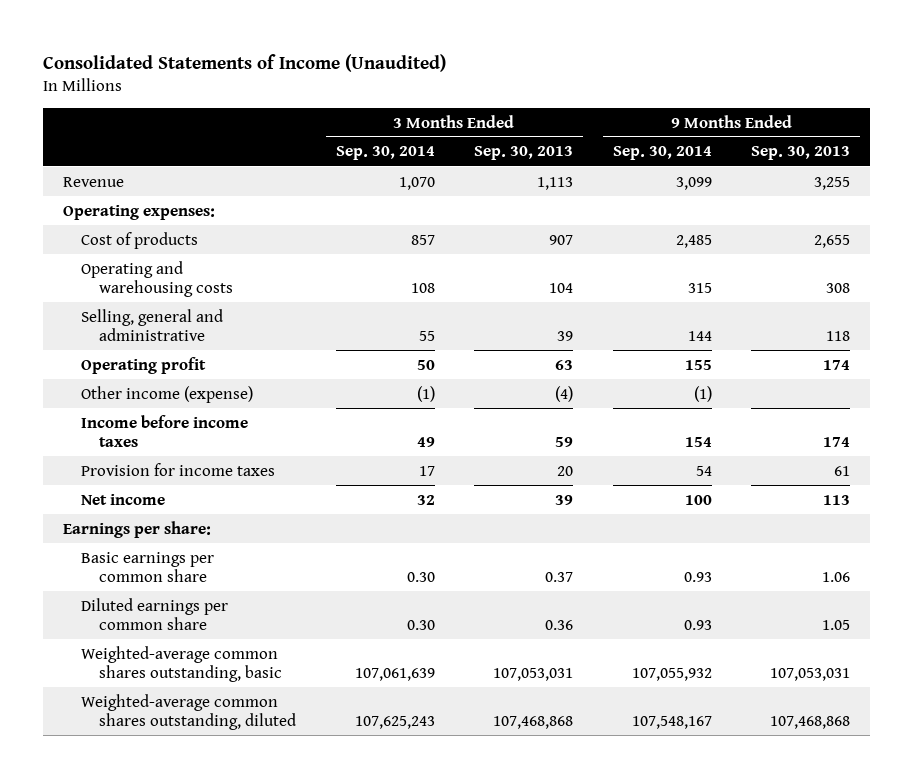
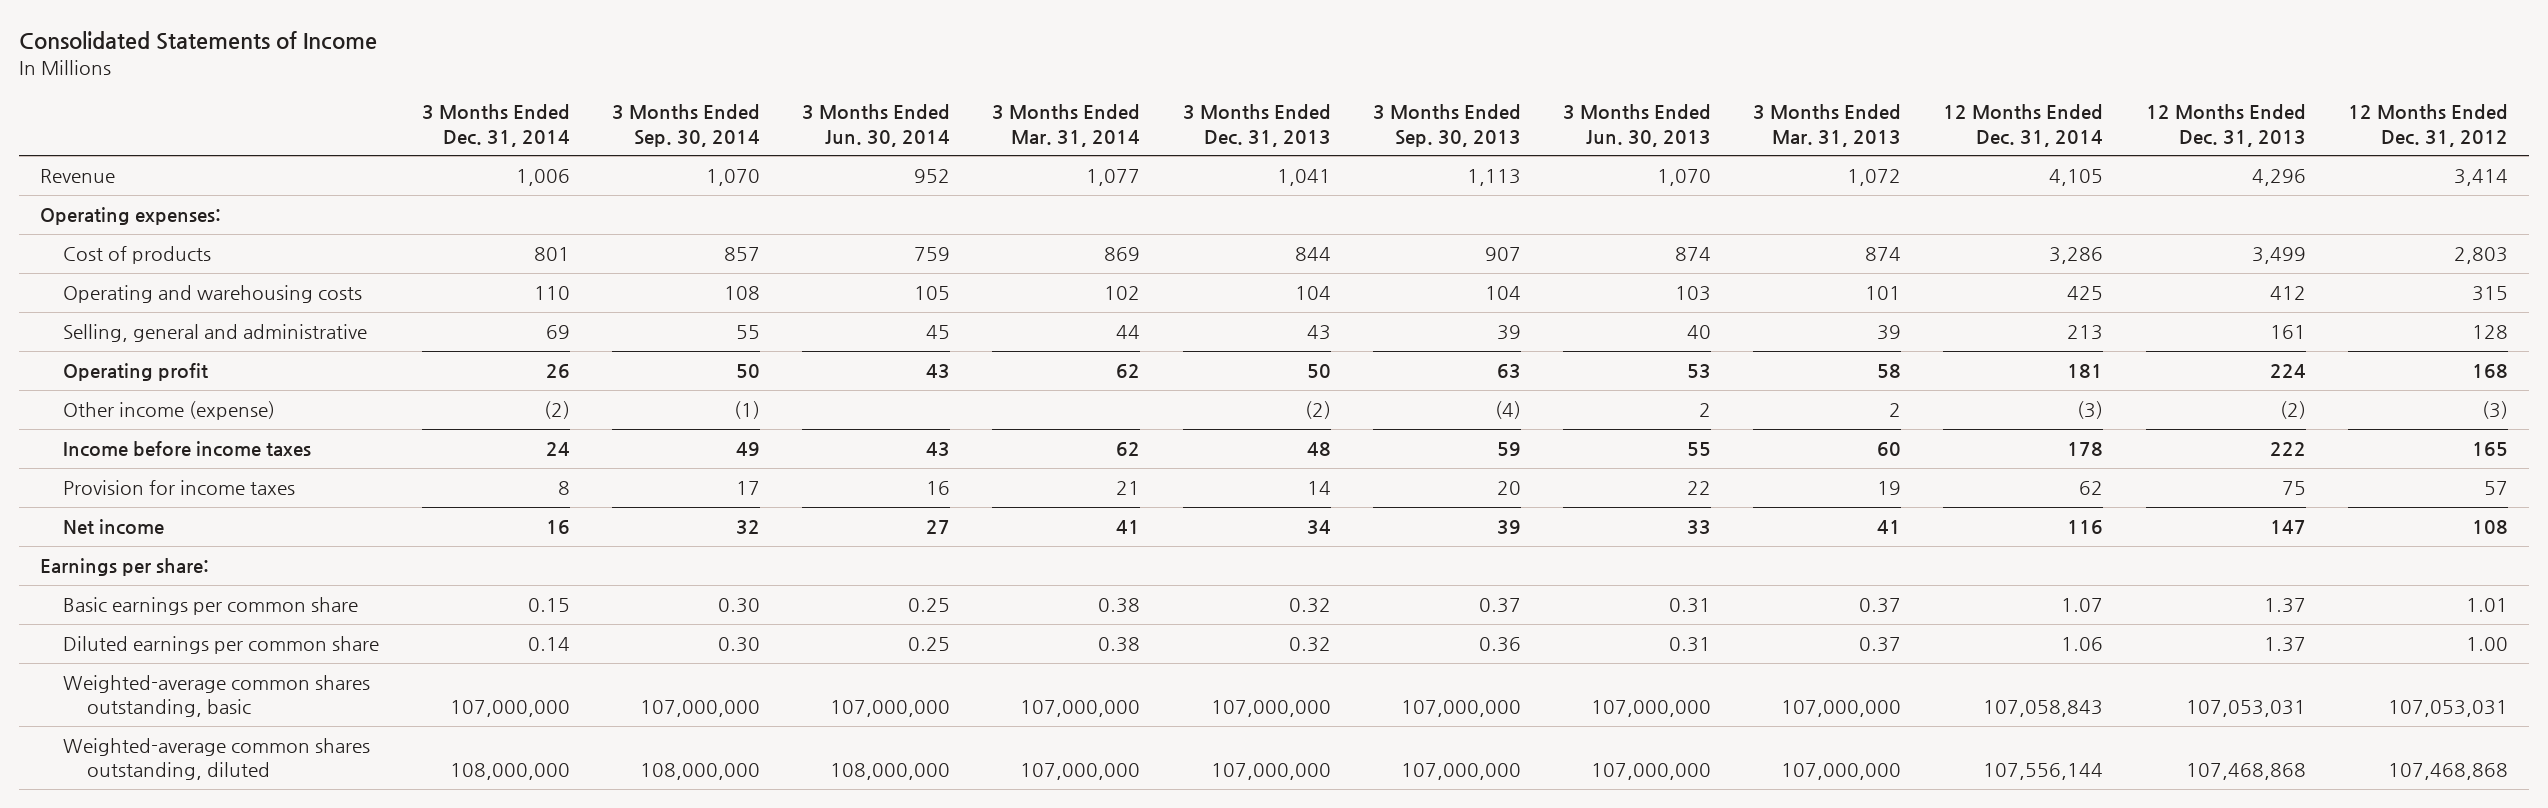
- Consolidated Statements of Income (Unaudited)
+ Consolidated Statements of Income
- | 3 Months Ended Sep. 30, 2014 | 3 Months Ended Sep. 30, 2013 | 9 Months Ended Sep. 30, 2014 | 9 Months Ended Sep. 30, 2013
+ | 3 Months Ended Dec. 31, 2014 | 3 Months Ended Sep. 30, 2014 | 3 Months Ended Jun. 30, 2014 | 3 Months Ended Mar. 31, 2014 | 3 Months Ended Dec. 31, 2013 | 3 Months Ended Sep. 30, 2013 | 3 Months Ended Jun. 30, 2013 | 3 Months Ended Mar. 31, 2013 | 12 Months Ended Dec. 31, 2014 | 12 Months Ended Dec. 31, 2013 | 12 Months Ended Dec. 31, 2012
- Weighted-average common shares outstanding, basic | 107,061,639 | 107,053,031 | 107,055,932 | 107,053,031
- Weighted-average common shares outstanding, diluted | 107,625,243 | 107,468,868 | 107,548,167 | 107,468,868
+ Weighted-average common shares outstanding, basic | 107,000,000 | 107,000,000 | 107,000,000 | 107,000,000 | 107,000,000 | 107,000,000 | 107,000,000 | 107,000,000 | 107,058,843 | 107,053,031 | 107,053,031
+ Weighted-average common shares outstanding, diluted | 108,000,000 | 108,000,000 | 108,000,000 | 107,000,000 | 107,000,000 | 107,000,000 | 107,000,000 | 107,000,000 | 107,556,144 | 107,468,868 | 107,468,868

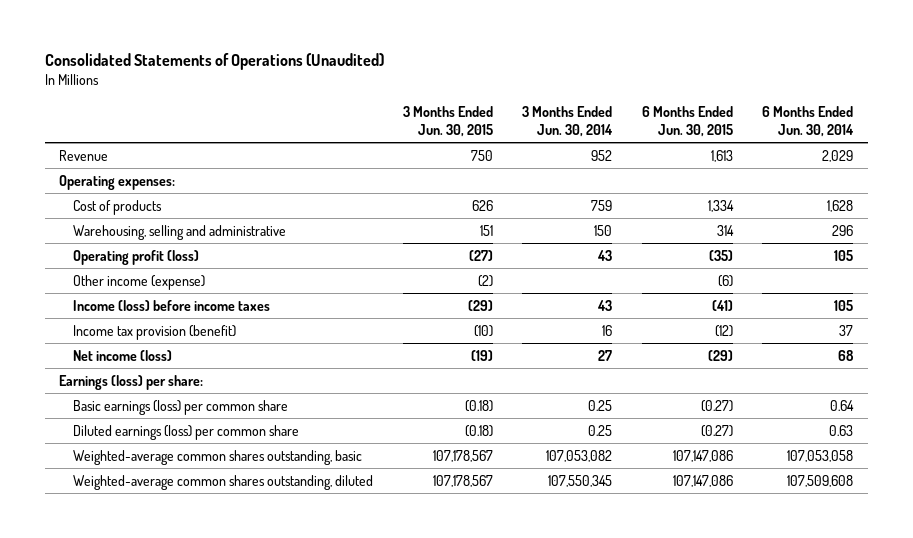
- Consolidated Statements of Income
+ Consolidated Statements of Operations (Unaudited)
- | 3 Months Ended Dec. 31, 2014 | 3 Months Ended Sep. 30, 2014 | 3 Months Ended Jun. 30, 2014 | 3 Months Ended Mar. 31, 2014 | 3 Months Ended Dec. 31, 2013 | 3 Months Ended Sep. 30, 2013 | 3 Months Ended Jun. 30, 2013 | 3 Months Ended Mar. 31, 2013 | 12 Months Ended Dec. 31, 2014 | 12 Months Ended Dec. 31, 2013 | 12 Months Ended Dec. 31, 2012
+ | 3 Months Ended Jun. 30, 2015 | 3 Months Ended Jun. 30, 2014 | 6 Months Ended Jun. 30, 2015 | 6 Months Ended Jun. 30, 2014
- Operating and warehousing costs | 110 | 108 | 105 | 102 | 104 | 104 | 103 | 101 | 425 | 412 | 315
- Selling, general and administrative | 69 | 55 | 45 | 44 | 43 | 39 | 40 | 39 | 213 | 161 | 128
- Operating profit | 26 | 50 | 43 | 62 | 50 | 63 | 53 | 58 | 181 | 224 | 168
+ Warehousing, selling and administrative | 151 | 150 | 314 | 296
+ Operating profit (loss) | (27) | 43 | (35) | 105
- Income before income taxes | 24 | 49 | 43 | 62 | 48 | 59 | 55 | 60 | 178 | 222 | 165
- Provision for income taxes | 8 | 17 | 16 | 21 | 14 | 20 | 22 | 19 | 62 | 75 | 57
- Net income | 16 | 32 | 27 | 41 | 34 | 39 | 33 | 41 | 116 | 147 | 108
- Earnings per share:
- Basic earnings per common share | 0.15 | 0.30 | 0.25 | 0.38 | 0.32 | 0.37 | 0.31 | 0.37 | 1.07 | 1.37 | 1.01
- Diluted earnings per common share | 0.14 | 0.30 | 0.25 | 0.38 | 0.32 | 0.36 | 0.31 | 0.37 | 1.06 | 1.37 | 1.00
- Weighted-average common shares outstanding, basic | 107,000,000 | 107,000,000 | 107,000,000 | 107,000,000 | 107,000,000 | 107,000,000 | 107,000,000 | 107,000,000 | 107,058,843 | 107,053,031 | 107,053,031
- Weighted-average common shares outstanding, diluted | 108,000,000 | 108,000,000 | 108,000,000 | 107,000,000 | 107,000,000 | 107,000,000 | 107,000,000 | 107,000,000 | 107,556,144 | 107,468,868 | 107,468,868
+ Income (loss) before income taxes | (29) | 43 | (41) | 105
+ Income tax provision (benefit) | (10) | 16 | (12) | 37
+ Net income (loss) | (19) | 27 | (29) | 68
+ Earnings (loss) per share:
+ Basic earnings (loss) per common share | (0.18) | 0.25 | (0.27) | 0.64
+ Diluted earnings (loss) per common share | (0.18) | 0.25 | (0.27) | 0.63
+ Weighted-average common shares outstanding, basic | 107,178,567 | 107,053,082 | 107,147,086 | 107,053,058
+ Weighted-average common shares outstanding, diluted | 107,178,567 | 107,550,345 | 107,147,086 | 107,509,608

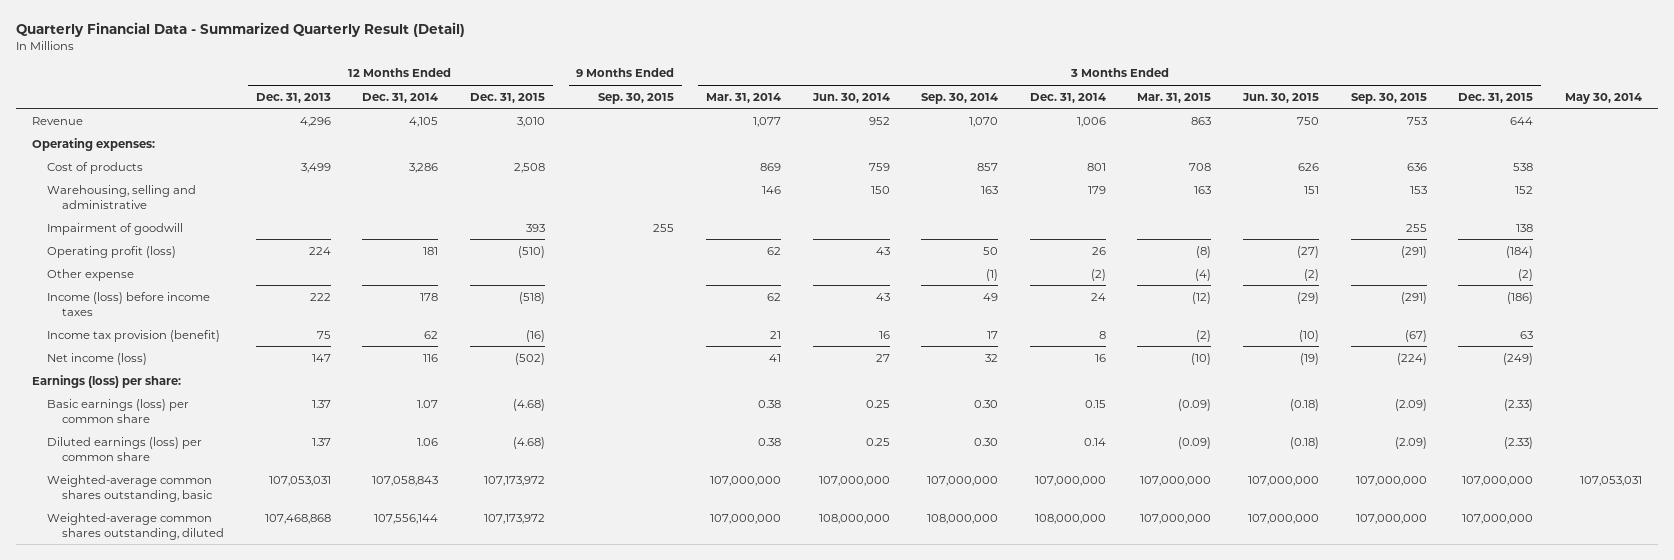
- Consolidated Statements of Operations (Unaudited)
+ Quarterly Financial Data - Summarized Quarterly Result (Detail)
- | 3 Months Ended Jun. 30, 2015 | 3 Months Ended Jun. 30, 2014 | 6 Months Ended Jun. 30, 2015 | 6 Months Ended Jun. 30, 2014
+ | 12 Months Ended Dec. 31, 2013 | 12 Months Ended Dec. 31, 2014 | 12 Months Ended Dec. 31, 2015 | 9 Months Ended Sep. 30, 2015 | 3 Months Ended Mar. 31, 2014 | 3 Months Ended Jun. 30, 2014 | 3 Months Ended Sep. 30, 2014 | 3 Months Ended Dec. 31, 2014 | 3 Months Ended Mar. 31, 2015 | 3 Months Ended Jun. 30, 2015 | 3 Months Ended Sep. 30, 2015 | 3 Months Ended Dec. 31, 2015 | May 30, 2014
+ Impairment of goodwill | | | 393 | 255 | | | | | | | 255 | 138 |
- Other income (expense) | (2) | | (6) |
+ Other expense | | | | | | | (1) | (2) | (4) | (2) | | (2) |
- Weighted-average common shares outstanding, basic | 107,178,567 | 107,053,082 | 107,147,086 | 107,053,058
- Weighted-average common shares outstanding, diluted | 107,178,567 | 107,550,345 | 107,147,086 | 107,509,608
+ Weighted-average common shares outstanding, basic | 107,053,031 | 107,058,843 | 107,173,972 | | 107,000,000 | 107,000,000 | 107,000,000 | 107,000,000 | 107,000,000 | 107,000,000 | 107,000,000 | 107,000,000 | 107,053,031
+ Weighted-average common shares outstanding, diluted | 107,468,868 | 107,556,144 | 107,173,972 | | 107,000,000 | 108,000,000 | 108,000,000 | 108,000,000 | 107,000,000 | 107,000,000 | 107,000,000 | 107,000,000 |

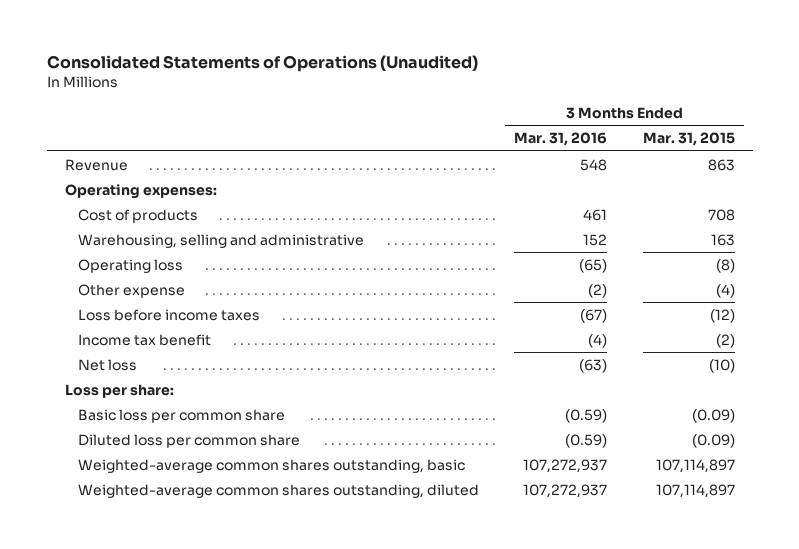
- Quarterly Financial Data - Summarized Quarterly Result (Detail)
+ Consolidated Statements of Operations (Unaudited)
- | 12 Months Ended Dec. 31, 2013 | 12 Months Ended Dec. 31, 2014 | 12 Months Ended Dec. 31, 2015 | 9 Months Ended Sep. 30, 2015 | 3 Months Ended Mar. 31, 2014 | 3 Months Ended Jun. 30, 2014 | 3 Months Ended Sep. 30, 2014 | 3 Months Ended Dec. 31, 2014 | 3 Months Ended Mar. 31, 2015 | 3 Months Ended Jun. 30, 2015 | 3 Months Ended Sep. 30, 2015 | 3 Months Ended Dec. 31, 2015 | May 30, 2014
+ | 3 Months Ended Mar. 31, 2016 | 3 Months Ended Mar. 31, 2015
- Impairment of goodwill | | | 393 | 255 | | | | | | | 255 | 138 |
- Operating profit (loss) | 224 | 181 | (510) | | 62 | 43 | 50 | 26 | (8) | (27) | (291) | (184) |
+ Operating loss | (65) | (8)
- Income (loss) before income taxes | 222 | 178 | (518) | | 62 | 43 | 49 | 24 | (12) | (29) | (291) | (186) |
- Income tax provision (benefit) | 75 | 62 | (16) | | 21 | 16 | 17 | 8 | (2) | (10) | (67) | 63 |
- Net income (loss) | 147 | 116 | (502) | | 41 | 27 | 32 | 16 | (10) | (19) | (224) | (249) |
- Earnings (loss) per share:
- Basic earnings (loss) per common share | 1.37 | 1.07 | (4.68) | | 0.38 | 0.25 | 0.30 | 0.15 | (0.09) | (0.18) | (2.09) | (2.33) |
- Diluted earnings (loss) per common share | 1.37 | 1.06 | (4.68) | | 0.38 | 0.25 | 0.30 | 0.14 | (0.09) | (0.18) | (2.09) | (2.33) |
- Weighted-average common shares outstanding, basic | 107,053,031 | 107,058,843 | 107,173,972 | | 107,000,000 | 107,000,000 | 107,000,000 | 107,000,000 | 107,000,000 | 107,000,000 | 107,000,000 | 107,000,000 | 107,053,031
- Weighted-average common shares outstanding, diluted | 107,468,868 | 107,556,144 | 107,173,972 | | 107,000,000 | 108,000,000 | 108,000,000 | 108,000,000 | 107,000,000 | 107,000,000 | 107,000,000 | 107,000,000 |
+ Loss before income taxes | (67) | (12)
+ Income tax benefit | (4) | (2)
+ Net loss | (63) | (10)
+ Loss per share:
+ Basic loss per common share | (0.59) | (0.09)
+ Diluted loss per common share | (0.59) | (0.09)
+ Weighted-average common shares outstanding, basic | 107,272,937 | 107,114,897
+ Weighted-average common shares outstanding, diluted | 107,272,937 | 107,114,897

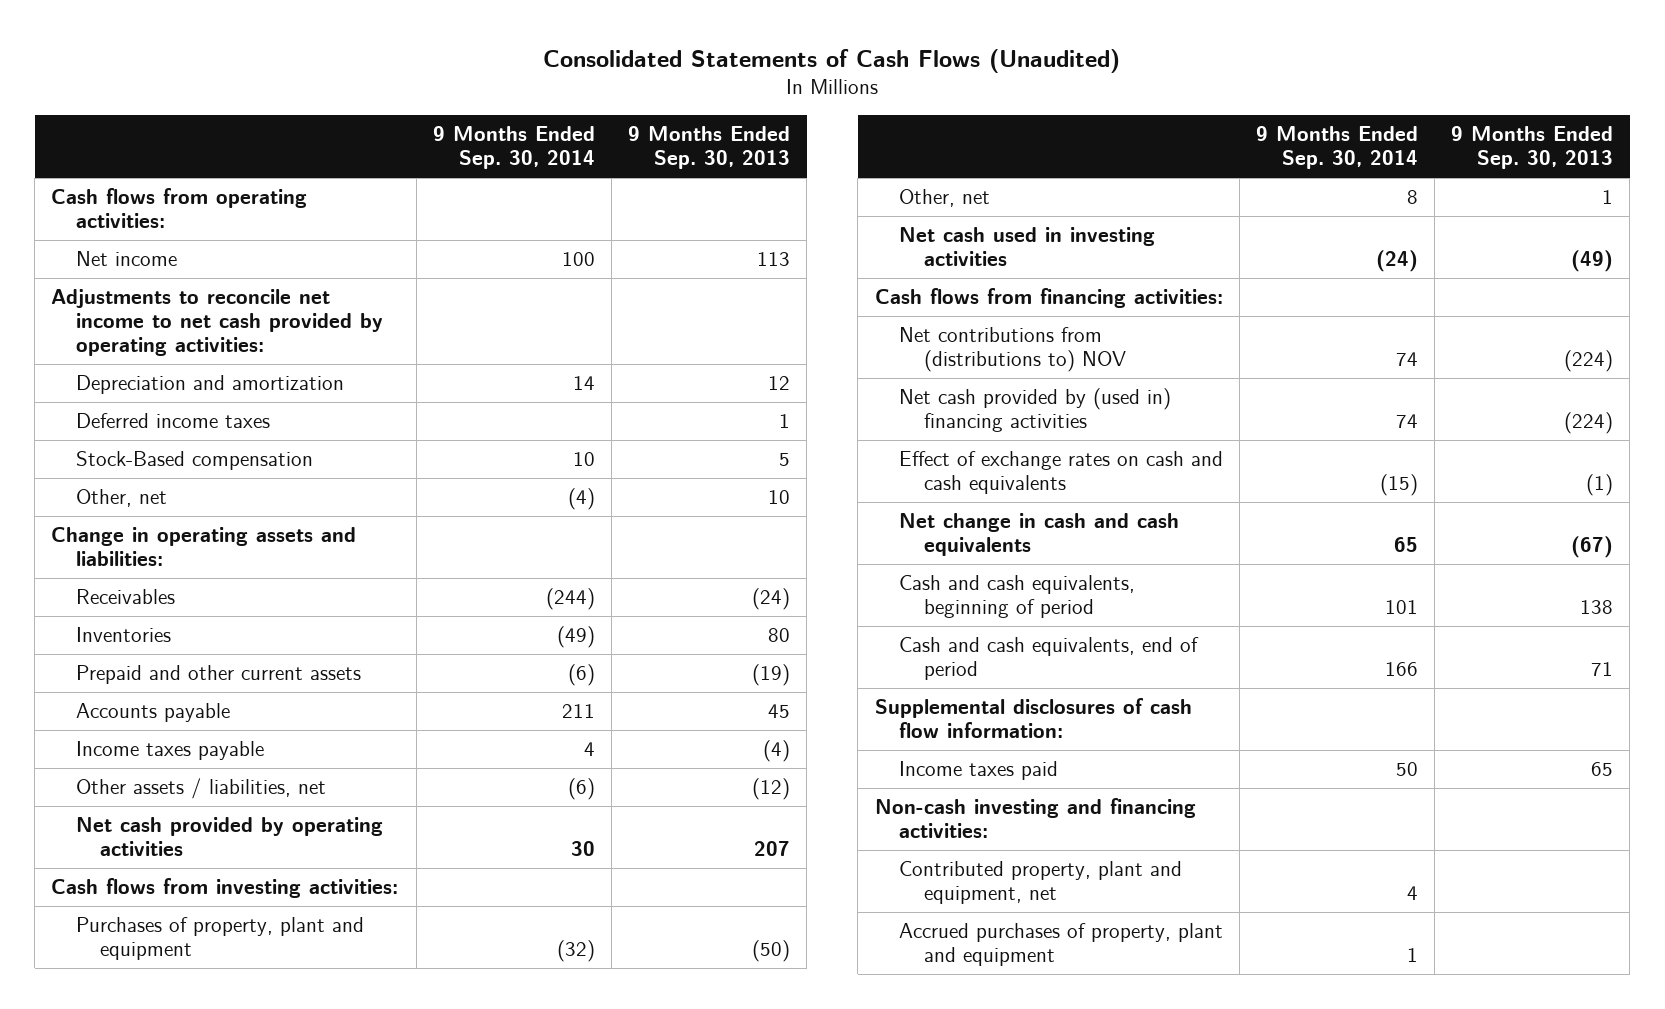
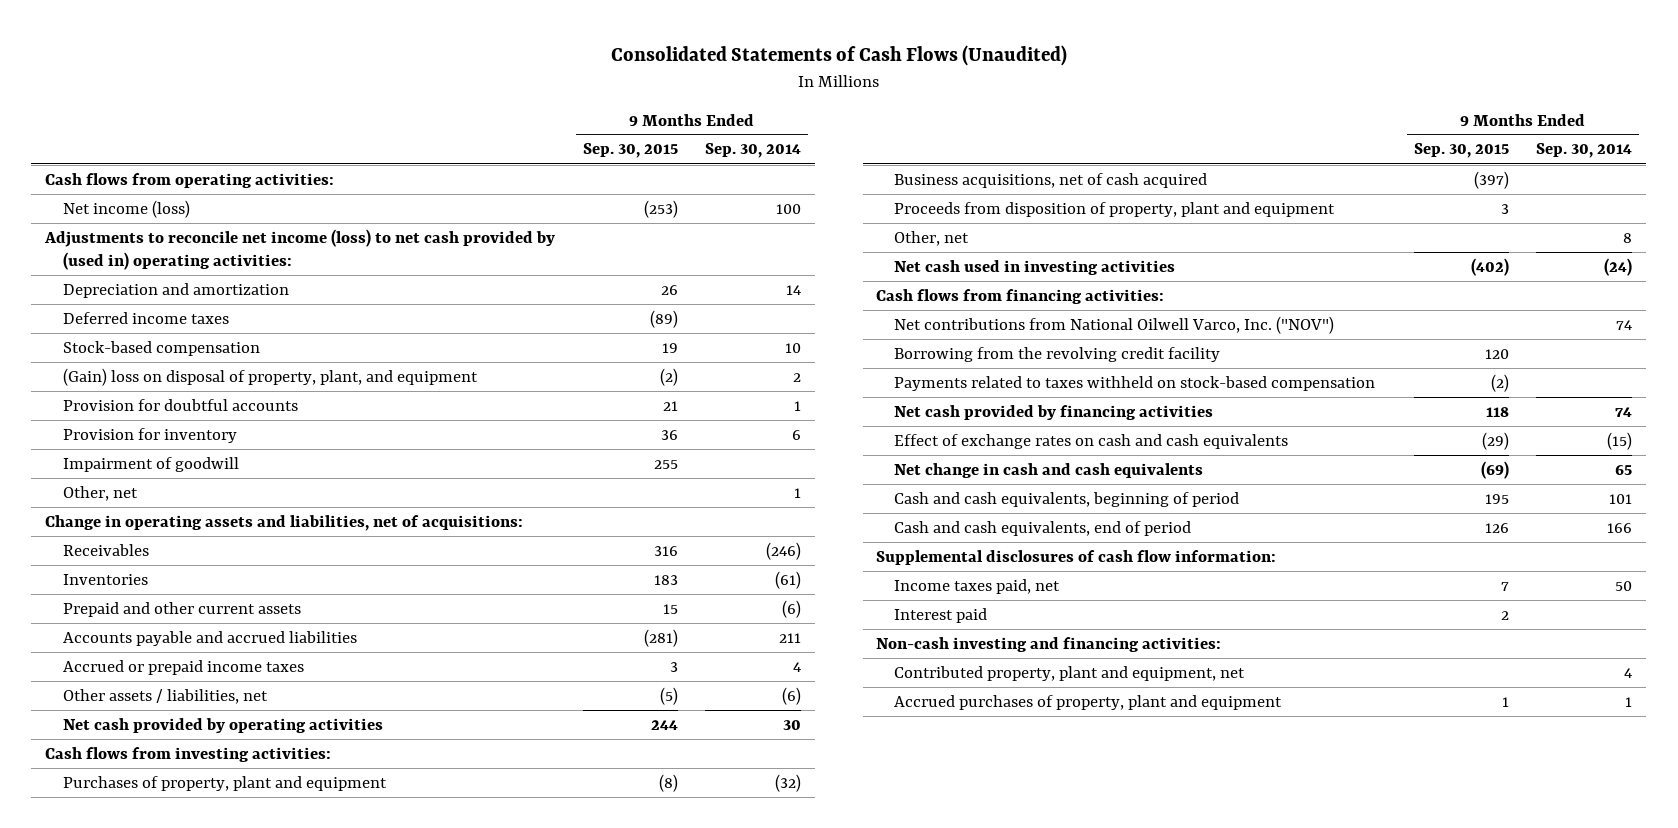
- | 9 Months Ended Sep. 30, 2014 | 9 Months Ended Sep. 30, 2013
+ | 9 Months Ended Sep. 30, 2015 | 9 Months Ended Sep. 30, 2014
- Net income | 100 | 113
- Adjustments to reconcile net income to net cash provided by operating activities:
+ Net income (loss) | (253) | 100
+ Adjustments to reconcile net income (loss) to net cash provided by (used in) operating activities:
- Stock-Based compensation | 10 | 5
- Other, net | (4) | 10
- Change in operating assets and liabilities:
- Receivables | (244) | (24)
- Inventories | (49) | 80
+ Stock-based compensation | 19 | 10
+ (Gain) loss on disposal of property, plant, and equipment | (2) | 2
+ Provision for doubtful accounts | 21 | 1
+ Provision for inventory | 36 | 6
+ Impairment of goodwill | 255 |
+ Other, net | | 1
+ Change in operating assets and liabilities, net of acquisitions:
+ Receivables | 316 | (246)
+ Inventories | 183 | (61)
- Accounts payable | 211 | 45
- Income taxes payable | 4 | (4)
+ Accounts payable and accrued liabilities | (281) | 211
+ Accrued or prepaid income taxes | 3 | 4
+ Business acquisitions, net of cash acquired | (397) |
+ Proceeds from disposition of property, plant and equipment | 3 |
- Net contributions from (distributions to) NOV | 74 | (224)
- Net cash provided by (used in) financing activities | 74 | (224)
+ Net contributions from National Oilwell Varco, Inc. ("NOV") | | 74
+ Borrowing from the revolving credit facility | 120 |
+ Payments related to taxes withheld on stock-based compensation | (2) |
+ Net cash provided by financing activities | 118 | 74
- Income taxes paid | 50 | 65
+ Income taxes paid, net | 7 | 50
+ Interest paid | 2 |

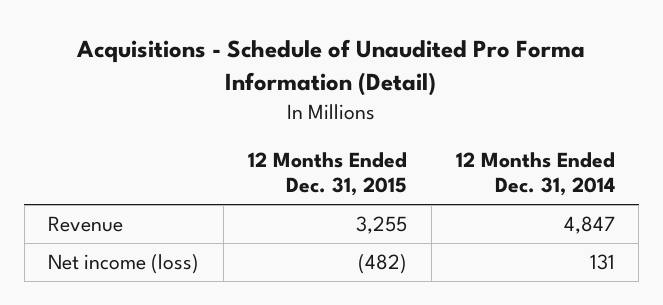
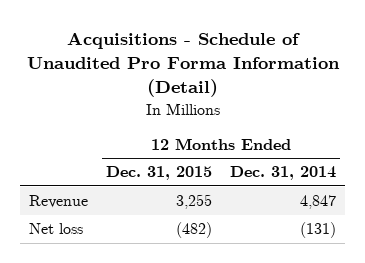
- Net income (loss) | (482) | 131
+ Net loss | (482) | (131)

